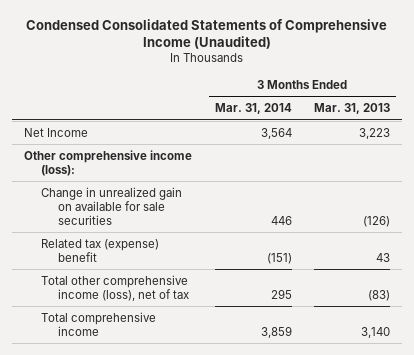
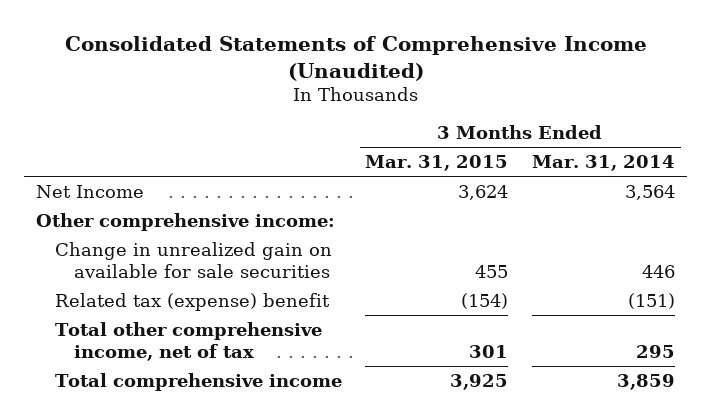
- Condensed Consolidated Statements of Comprehensive Income (Unaudited)
+ Consolidated Statements of Comprehensive Income (Unaudited)
- | 3 Months Ended Mar. 31, 2014 | 3 Months Ended Mar. 31, 2013
+ | 3 Months Ended Mar. 31, 2015 | 3 Months Ended Mar. 31, 2014
- Other comprehensive income (loss):
+ Other comprehensive income:
- Total other comprehensive income (loss), net of tax | 295 | (83)
+ Total other comprehensive income, net of tax | 301 | 295

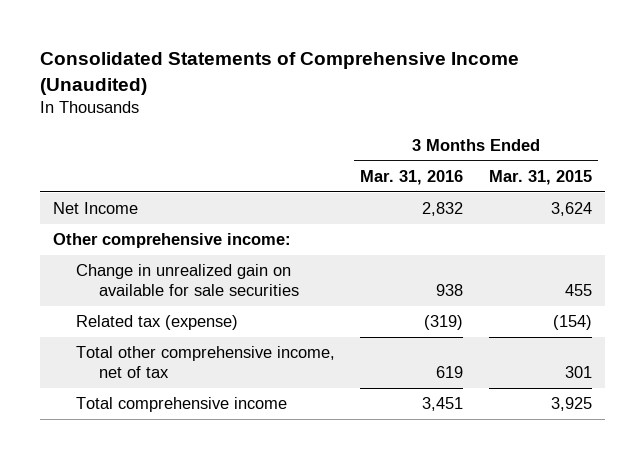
- | 3 Months Ended Mar. 31, 2015 | 3 Months Ended Mar. 31, 2014
+ | 3 Months Ended Mar. 31, 2016 | 3 Months Ended Mar. 31, 2015
- Related tax (expense) benefit | (154) | (151)
+ Related tax (expense) | (319) | (154)

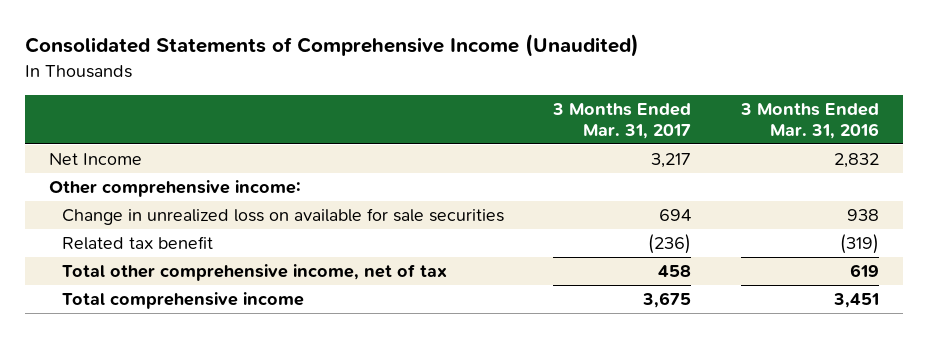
- | 3 Months Ended Mar. 31, 2016 | 3 Months Ended Mar. 31, 2015
+ | 3 Months Ended Mar. 31, 2017 | 3 Months Ended Mar. 31, 2016
- Change in unrealized gain on available for sale securities | 938 | 455
- Related tax (expense) | (319) | (154)
+ Change in unrealized loss on available for sale securities | 694 | 938
+ Related tax benefit | (236) | (319)

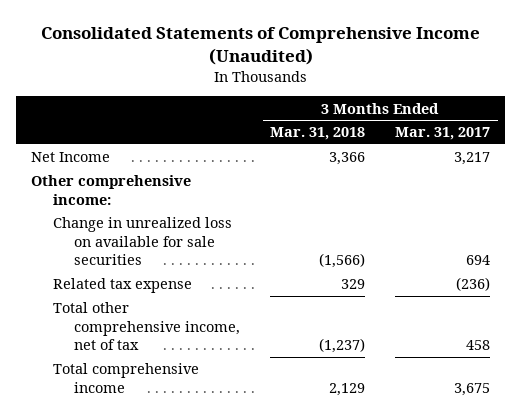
- | 3 Months Ended Mar. 31, 2017 | 3 Months Ended Mar. 31, 2016
+ | 3 Months Ended Mar. 31, 2018 | 3 Months Ended Mar. 31, 2017
- Related tax benefit | (236) | (319)
+ Related tax expense | 329 | (236)

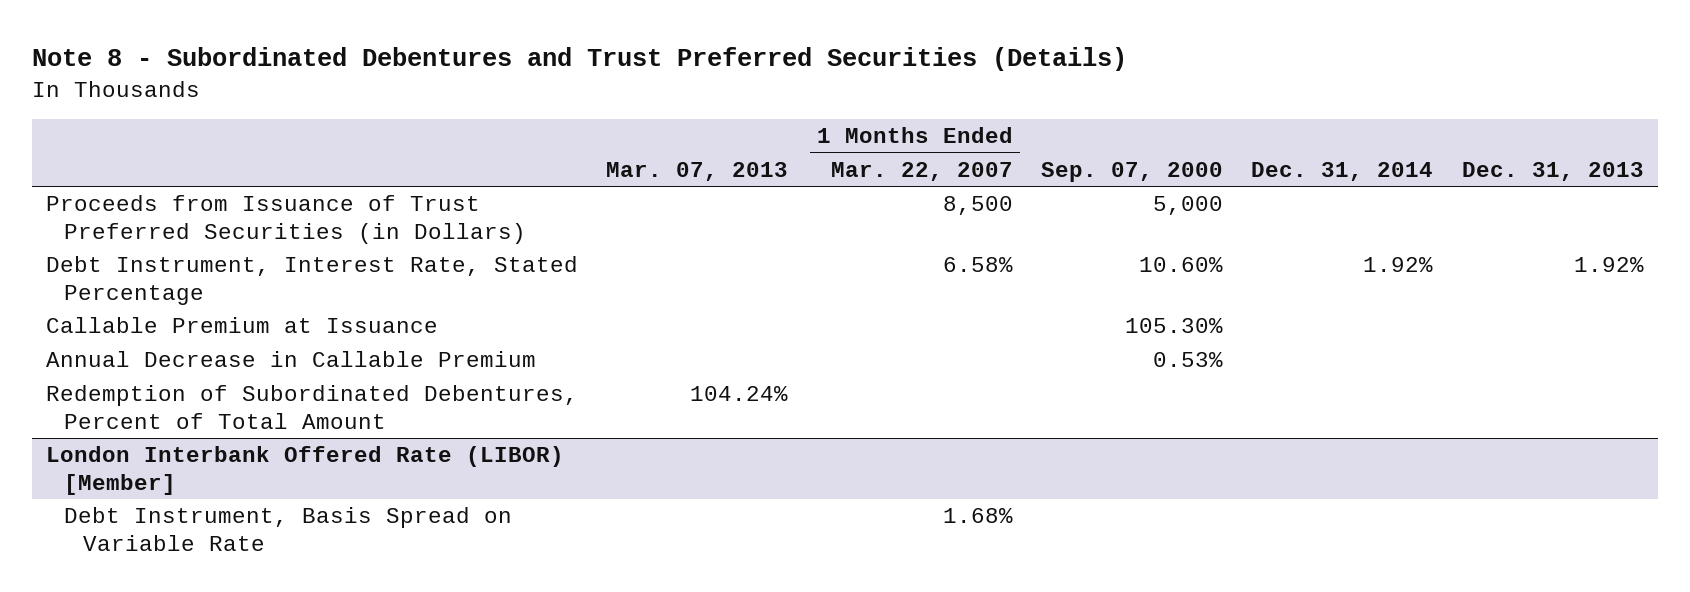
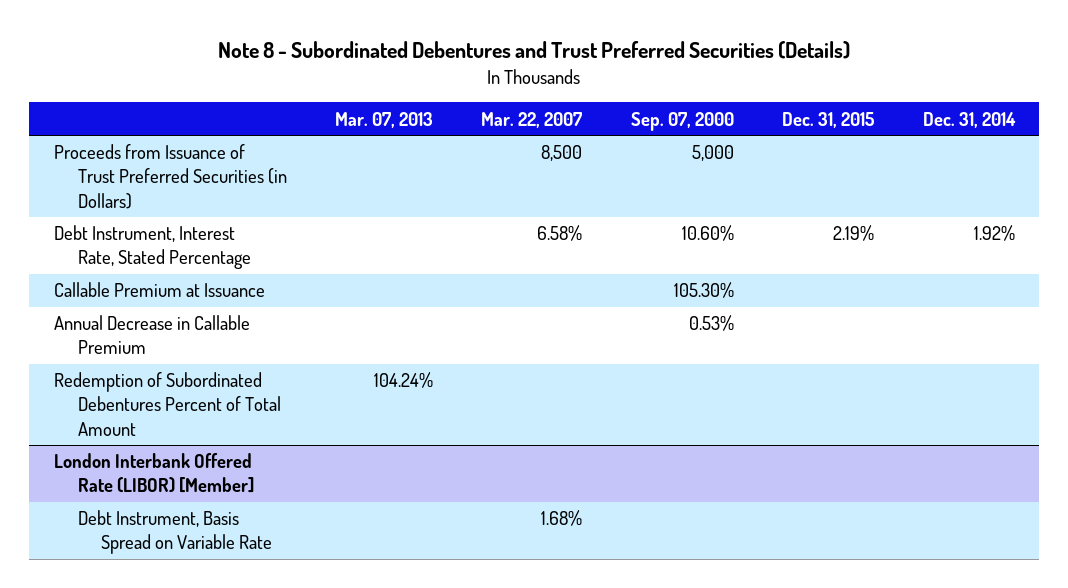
- | Mar. 07, 2013 | 1 Months Ended Mar. 22, 2007 | Sep. 07, 2000 | Dec. 31, 2014 | Dec. 31, 2013
+ | Mar. 07, 2013 | Mar. 22, 2007 | Sep. 07, 2000 | Dec. 31, 2015 | Dec. 31, 2014
- Redemption of Subordinated Debentures, Percent of Total Amount | 104.24% | | | |
+ Redemption of Subordinated Debentures Percent of Total Amount | 104.24% | | | |

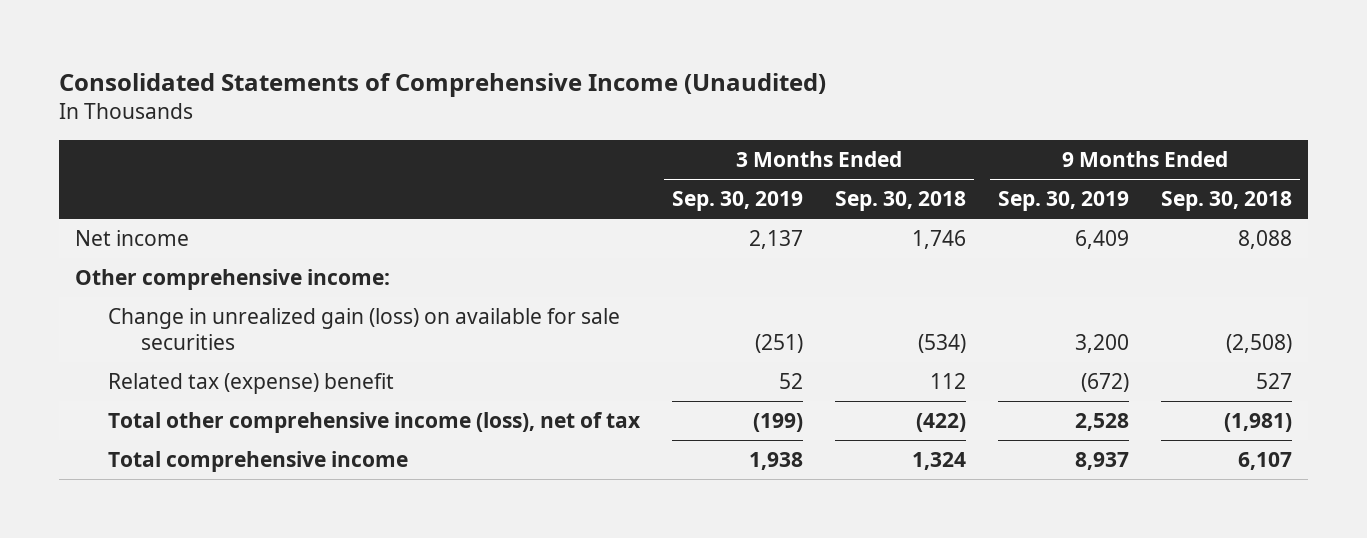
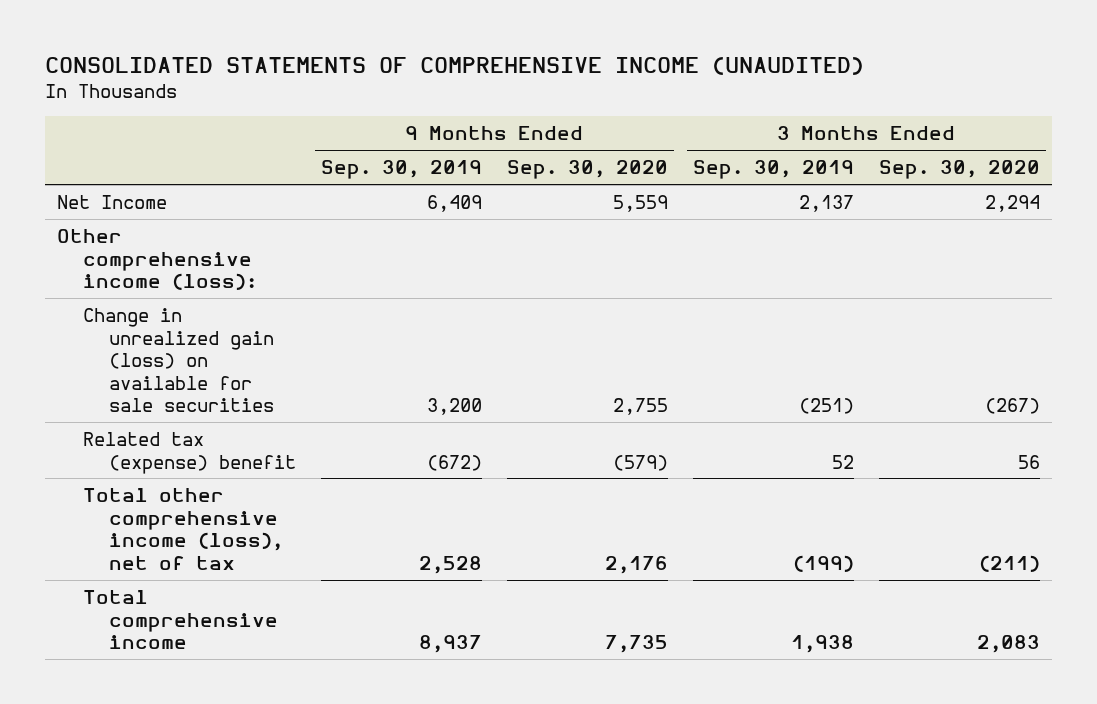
- Consolidated Statements of Comprehensive Income (Unaudited)
+ CONSOLIDATED STATEMENTS OF COMPREHENSIVE INCOME (UNAUDITED)
- | 3 Months Ended Sep. 30, 2019 | 3 Months Ended Sep. 30, 2018 | 9 Months Ended Sep. 30, 2019 | 9 Months Ended Sep. 30, 2018
+ | 9 Months Ended Sep. 30, 2019 | 9 Months Ended Sep. 30, 2020 | 3 Months Ended Sep. 30, 2019 | 3 Months Ended Sep. 30, 2020
- Net income | 2,137 | 1,746 | 6,409 | 8,088
- Other comprehensive income:
+ Net Income | 6,409 | 5,559 | 2,137 | 2,294
+ Other comprehensive income (loss):

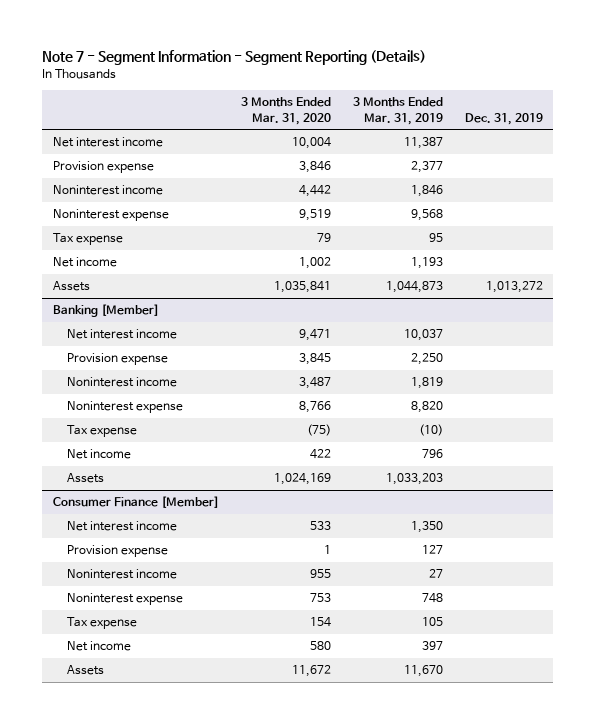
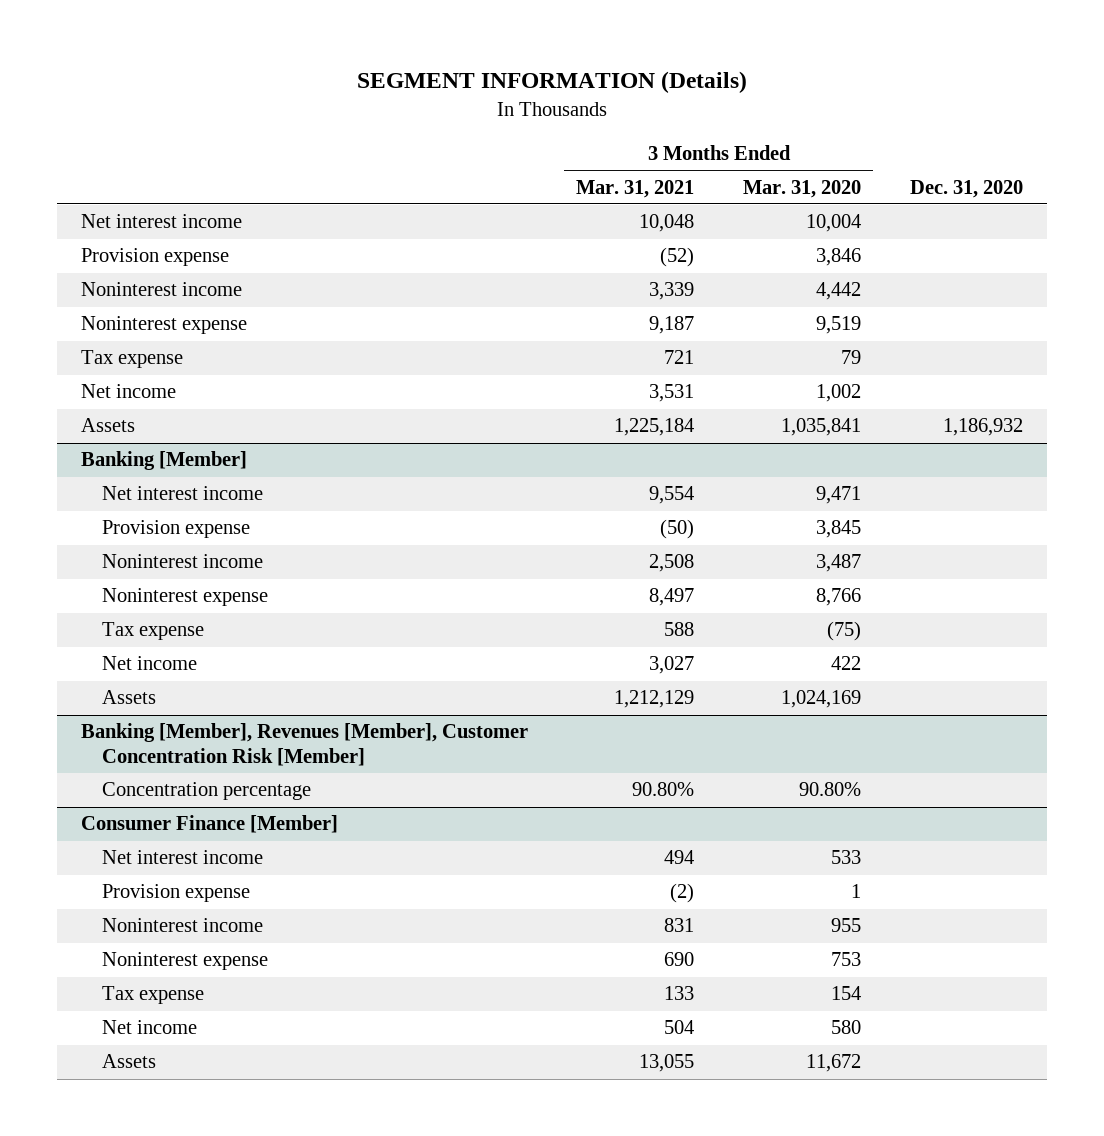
- Note 7 - Segment Information - Segment Reporting (Details)
+ SEGMENT INFORMATION (Details)
- | 3 Months Ended Mar. 31, 2020 | 3 Months Ended Mar. 31, 2019 | Dec. 31, 2019
+ | 3 Months Ended Mar. 31, 2021 | 3 Months Ended Mar. 31, 2020 | Dec. 31, 2020
+ Banking [Member], Revenues [Member], Customer Concentration Risk [Member]
+ Concentration percentage | 90.80% | 90.80% |

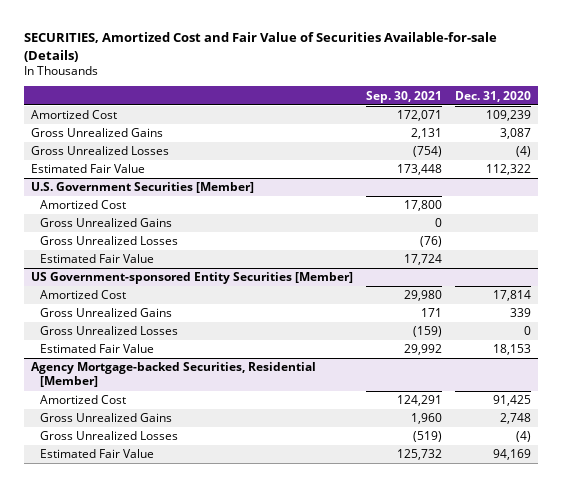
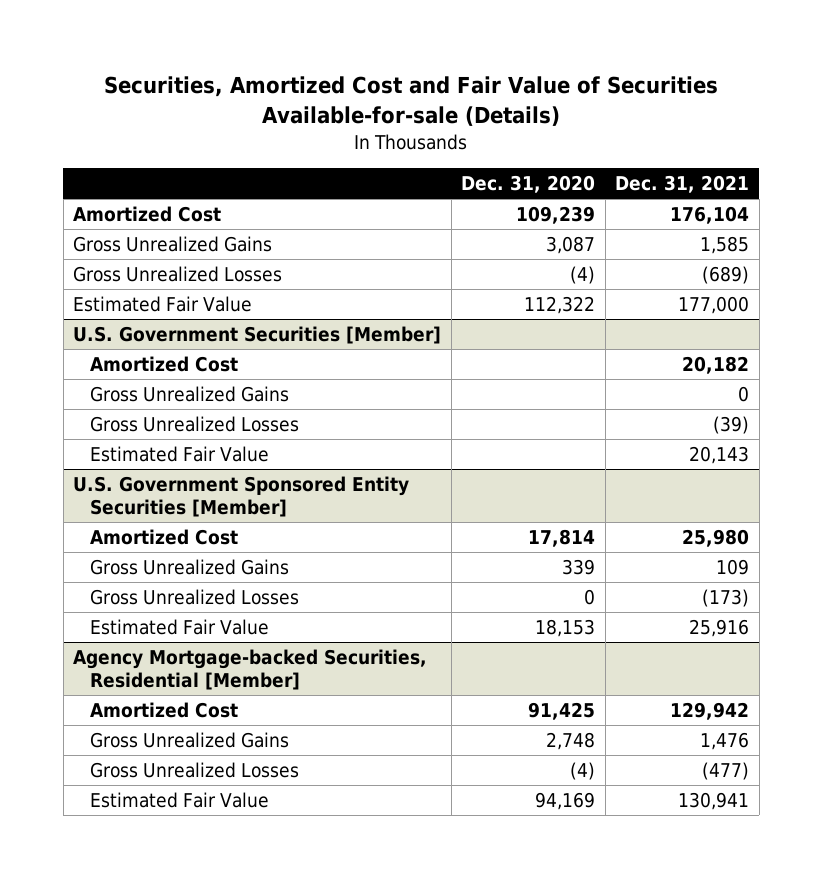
- SECURITIES, Amortized Cost and Fair Value of Securities Available-for-sale (Details)
+ Securities, Amortized Cost and Fair Value of Securities Available-for-sale (Details)
- | Sep. 30, 2021 | Dec. 31, 2020
+ | Dec. 31, 2020 | Dec. 31, 2021
- US Government-sponsored Entity Securities [Member]
+ U.S. Government Sponsored Entity Securities [Member]

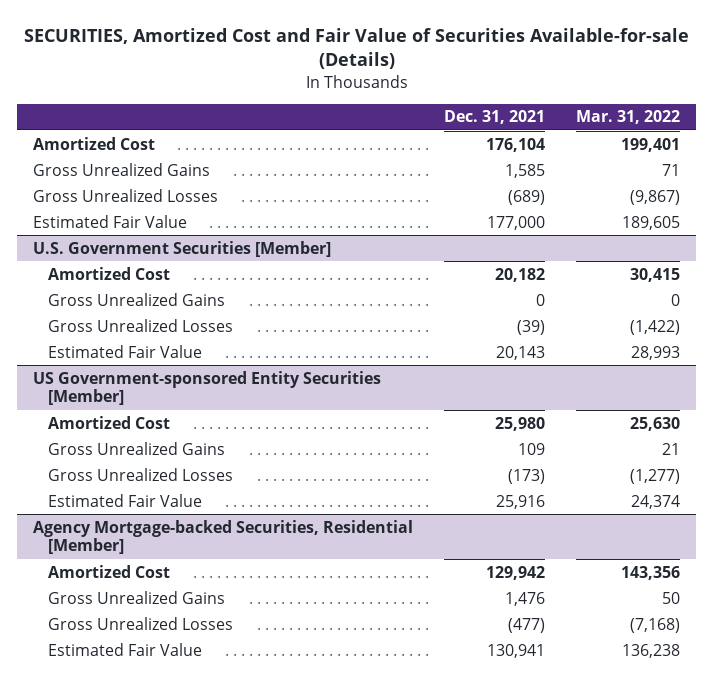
- Securities, Amortized Cost and Fair Value of Securities Available-for-sale (Details)
+ SECURITIES, Amortized Cost and Fair Value of Securities Available-for-sale (Details)
- | Dec. 31, 2020 | Dec. 31, 2021
+ | Dec. 31, 2021 | Mar. 31, 2022
- U.S. Government Sponsored Entity Securities [Member]
+ US Government-sponsored Entity Securities [Member]

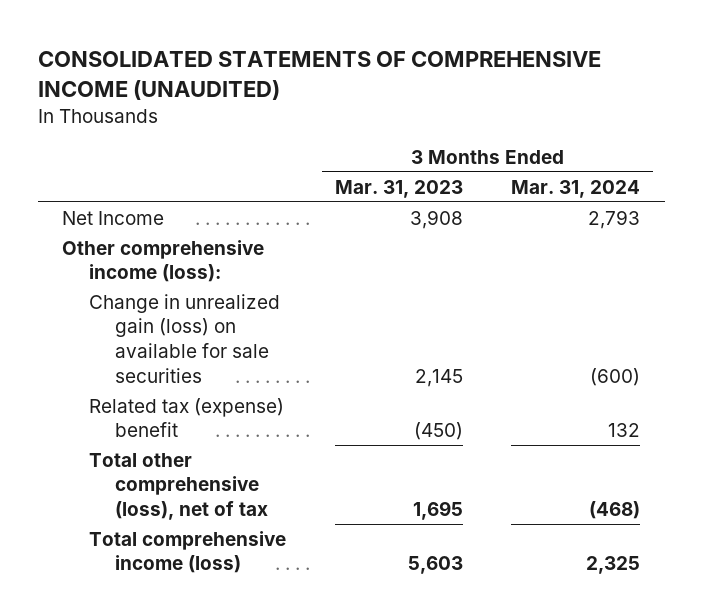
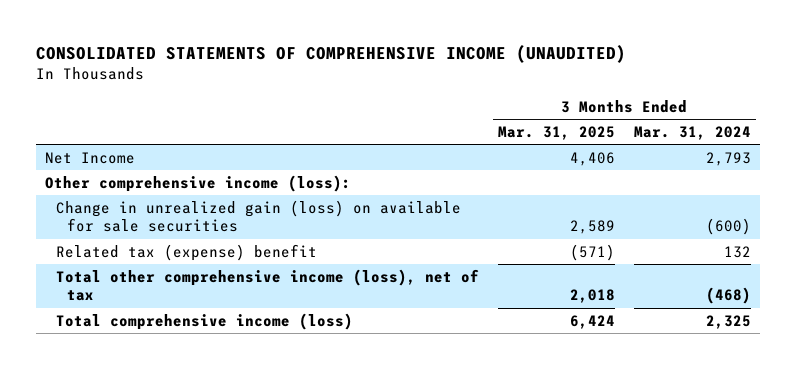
- | 3 Months Ended Mar. 31, 2023 | 3 Months Ended Mar. 31, 2024
+ | 3 Months Ended Mar. 31, 2025 | 3 Months Ended Mar. 31, 2024
- Total other comprehensive (loss), net of tax | 1,695 | (468)
+ Total other comprehensive income (loss), net of tax | 2,018 | (468)

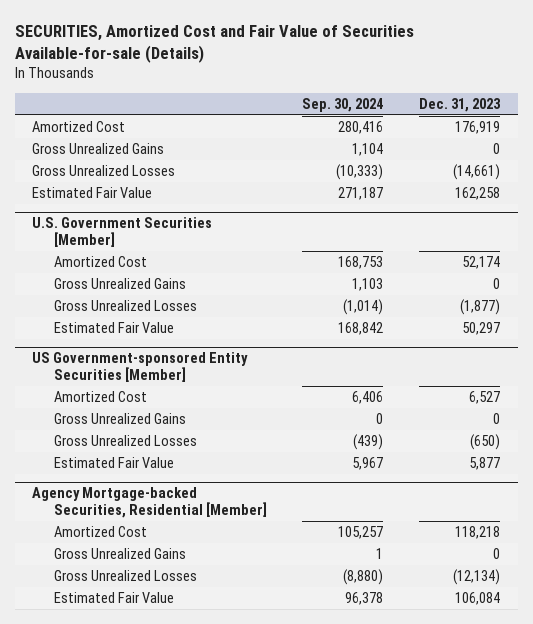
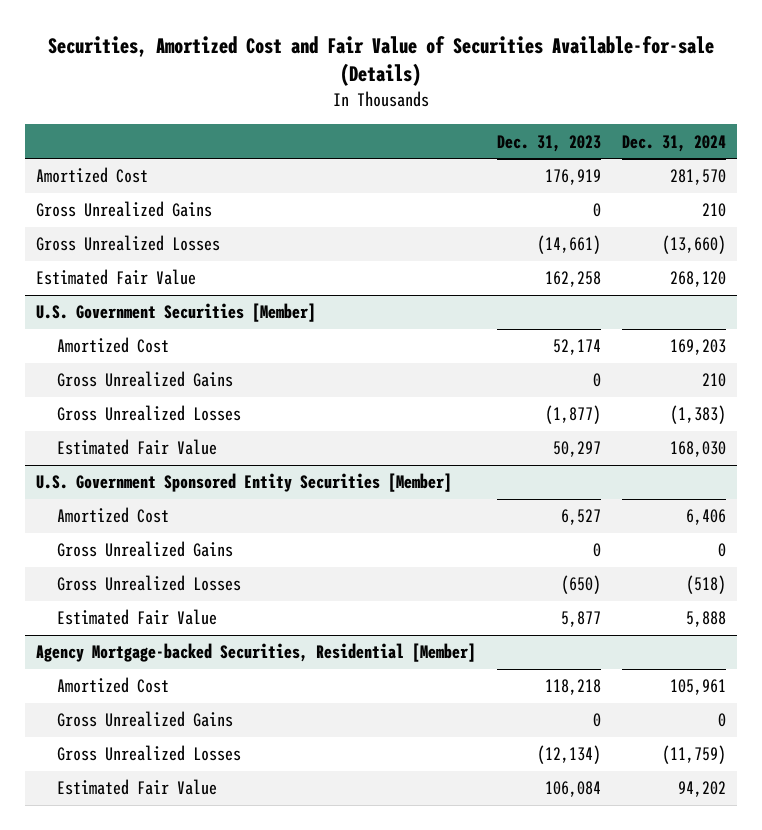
- SECURITIES, Amortized Cost and Fair Value of Securities Available-for-sale (Details)
+ Securities, Amortized Cost and Fair Value of Securities Available-for-sale (Details)
- | Sep. 30, 2024 | Dec. 31, 2023
+ | Dec. 31, 2023 | Dec. 31, 2024
- US Government-sponsored Entity Securities [Member]
+ U.S. Government Sponsored Entity Securities [Member]

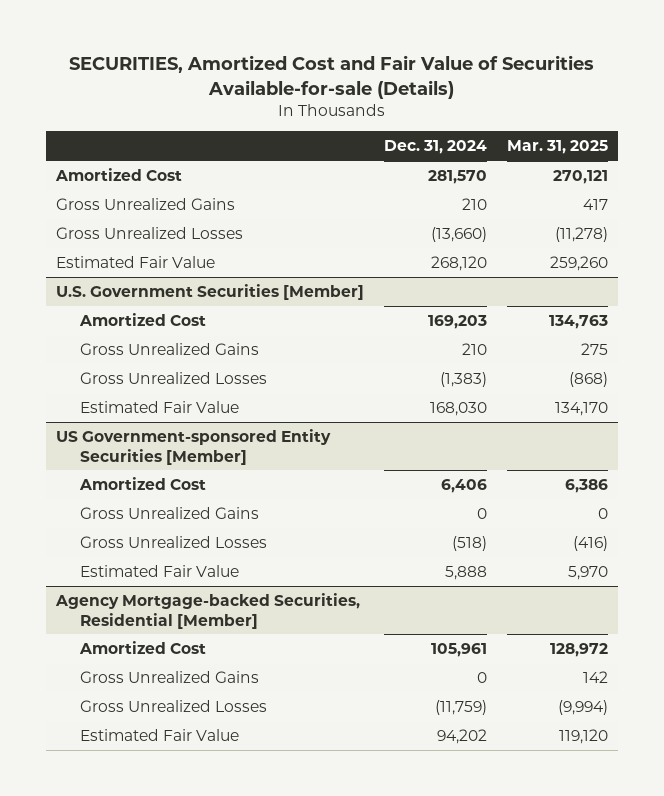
- Securities, Amortized Cost and Fair Value of Securities Available-for-sale (Details)
+ SECURITIES, Amortized Cost and Fair Value of Securities Available-for-sale (Details)
- | Dec. 31, 2023 | Dec. 31, 2024
+ | Dec. 31, 2024 | Mar. 31, 2025
- U.S. Government Sponsored Entity Securities [Member]
+ US Government-sponsored Entity Securities [Member]

